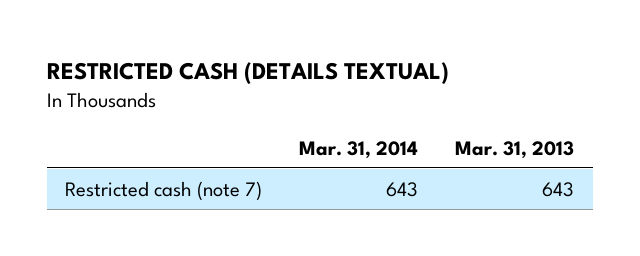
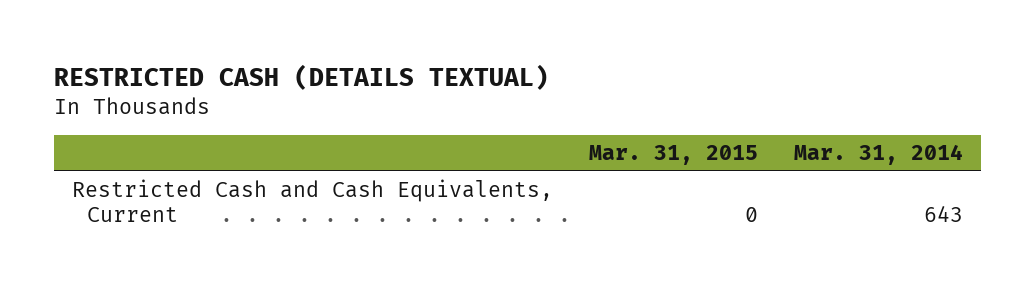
- | Mar. 31, 2014 | Mar. 31, 2013
+ | Mar. 31, 2015 | Mar. 31, 2014
- Restricted cash (note 7) | 643 | 643
+ Restricted Cash and Cash Equivalents, Current | 0 | 643

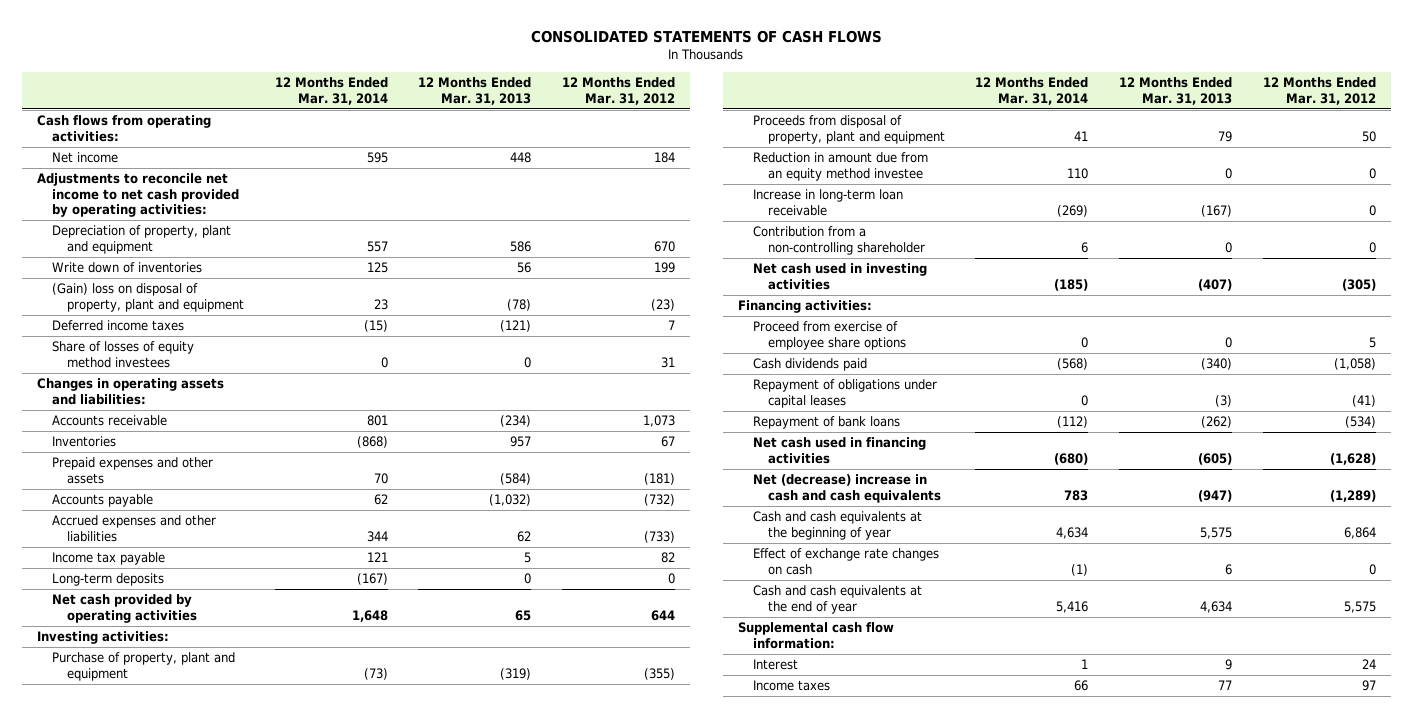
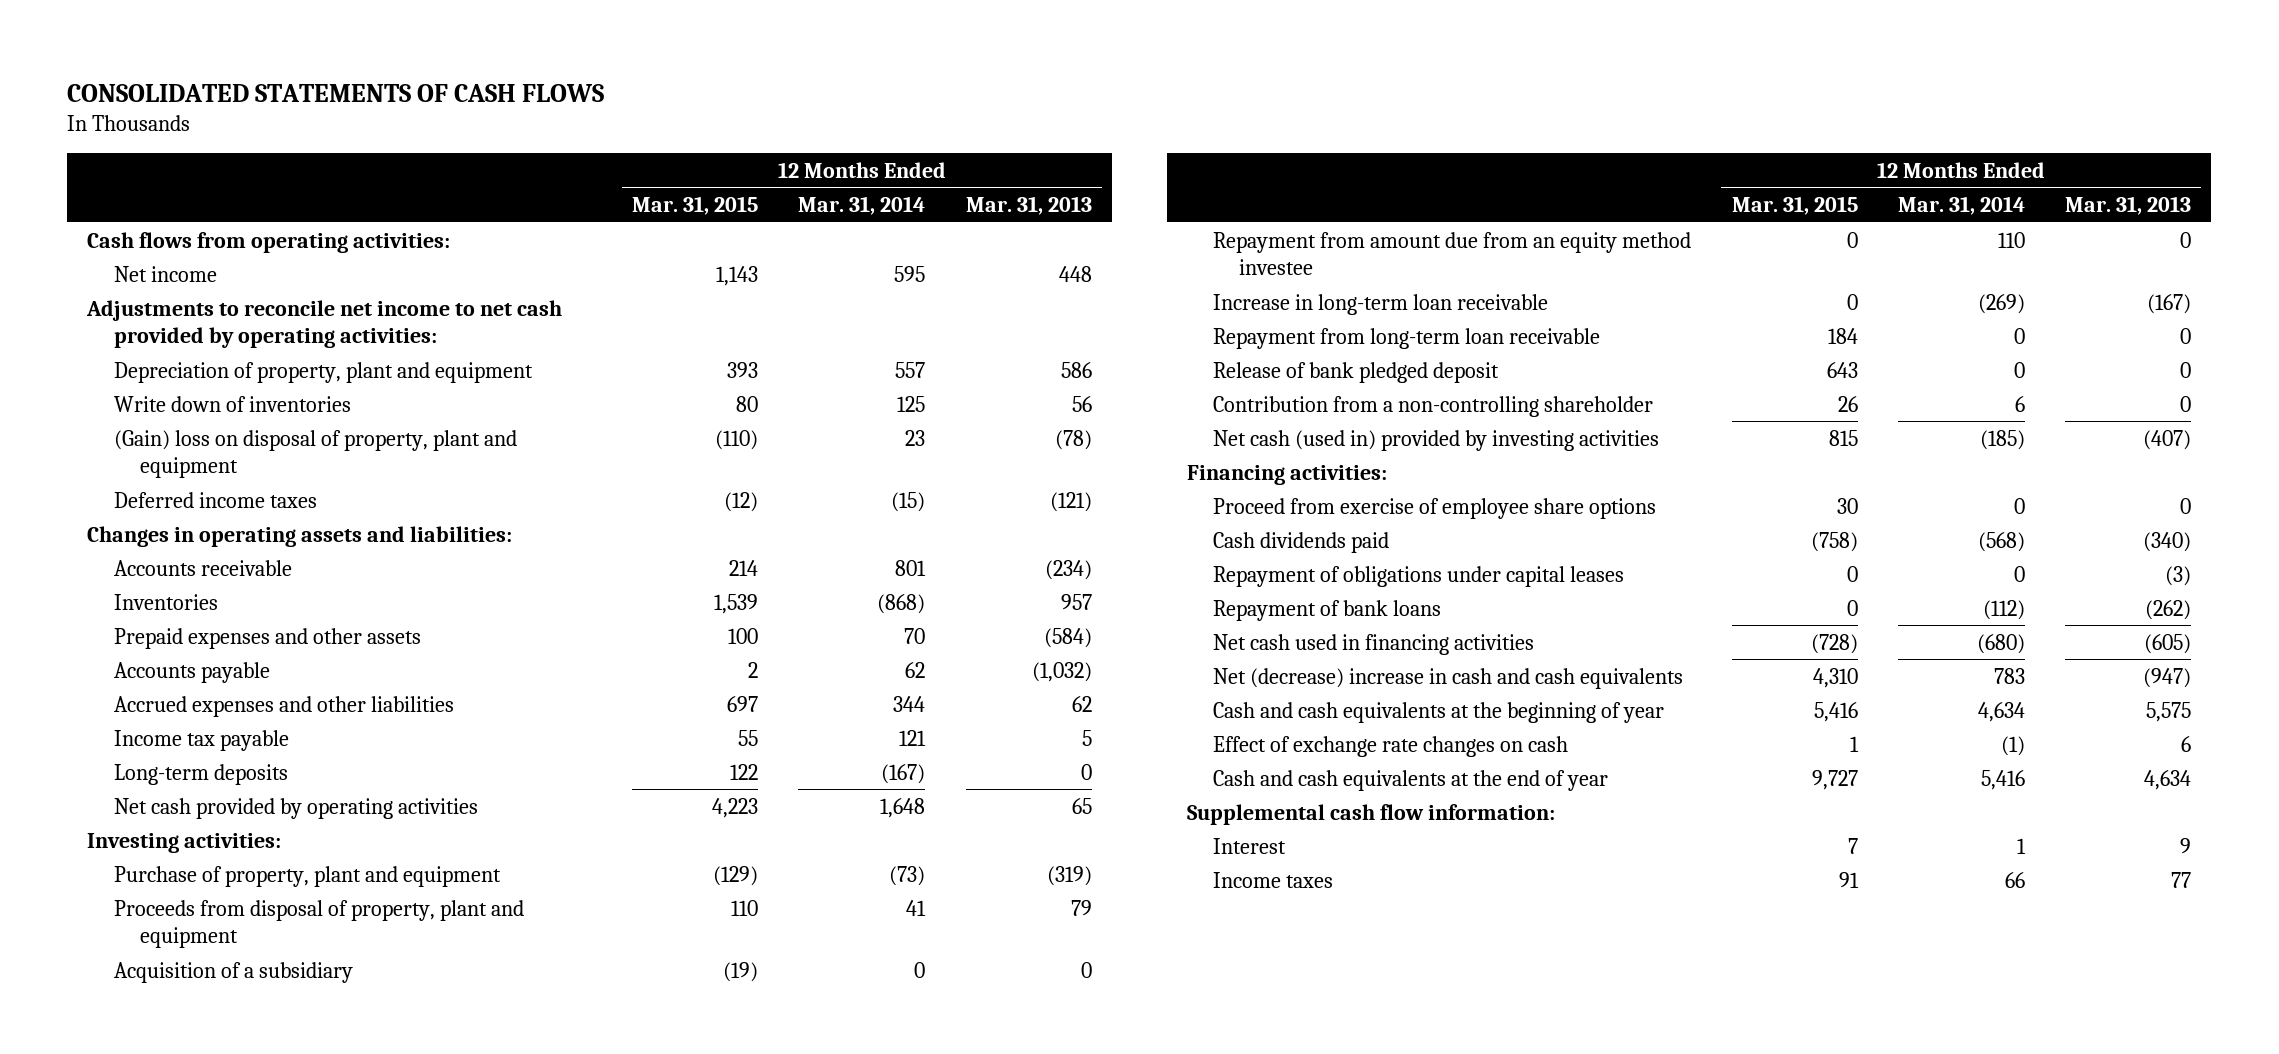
- | 12 Months Ended Mar. 31, 2014 | 12 Months Ended Mar. 31, 2013 | 12 Months Ended Mar. 31, 2012
+ | 12 Months Ended Mar. 31, 2015 | 12 Months Ended Mar. 31, 2014 | 12 Months Ended Mar. 31, 2013
- Share of losses of equity method investees | 0 | 0 | 31
- Reduction in amount due from an equity method investee | 110 | 0 | 0
+ Acquisition of a subsidiary | (19) | 0 | 0
+ Repayment from amount due from an equity method investee | 0 | 110 | 0
+ Repayment from long-term loan receivable | 184 | 0 | 0
+ Release of bank pledged deposit | 643 | 0 | 0
- Net cash used in investing activities | (185) | (407) | (305)
+ Net cash (used in) provided by investing activities | 815 | (185) | (407)

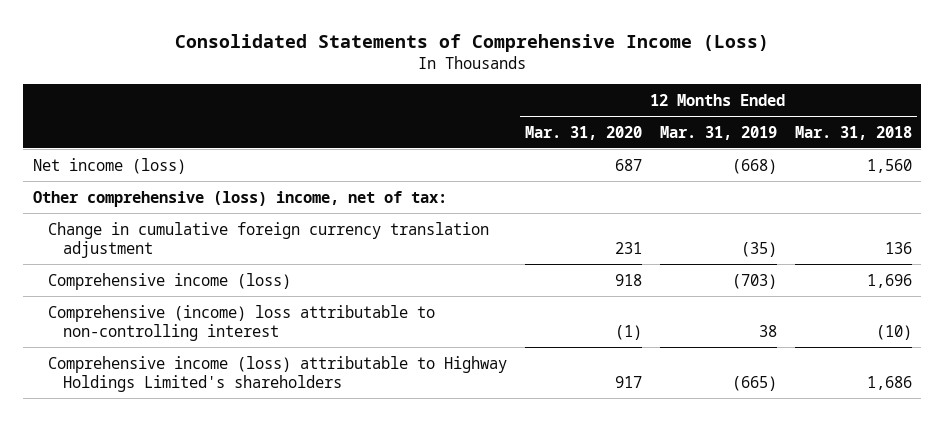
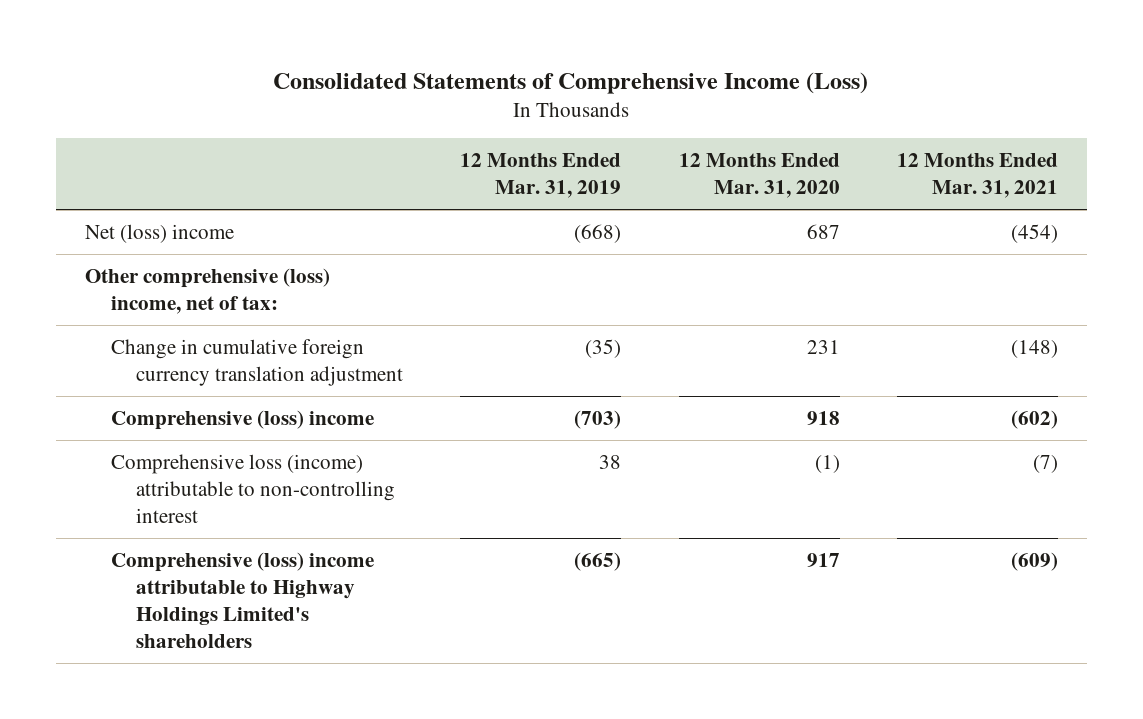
- | 12 Months Ended Mar. 31, 2020 | 12 Months Ended Mar. 31, 2019 | 12 Months Ended Mar. 31, 2018
+ | 12 Months Ended Mar. 31, 2019 | 12 Months Ended Mar. 31, 2020 | 12 Months Ended Mar. 31, 2021
- Net income (loss) | 687 | (668) | 1,560
+ Net (loss) income | (668) | 687 | (454)
- Comprehensive income (loss) | 918 | (703) | 1,696
- Comprehensive (income) loss attributable to non-controlling interest | (1) | 38 | (10)
- Comprehensive income (loss) attributable to Highway Holdings Limited's shareholders | 917 | (665) | 1,686
+ Comprehensive (loss) income | (703) | 918 | (602)
+ Comprehensive loss (income) attributable to non-controlling interest | 38 | (1) | (7)
+ Comprehensive (loss) income attributable to Highway Holdings Limited's shareholders | (665) | 917 | (609)

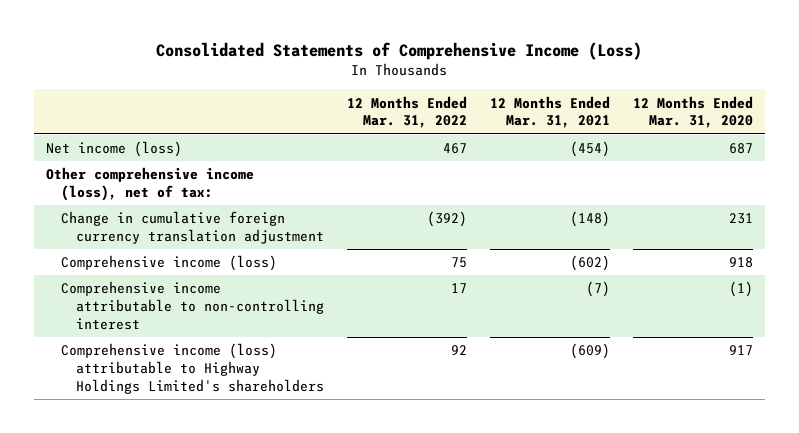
- | 12 Months Ended Mar. 31, 2019 | 12 Months Ended Mar. 31, 2020 | 12 Months Ended Mar. 31, 2021
+ | 12 Months Ended Mar. 31, 2022 | 12 Months Ended Mar. 31, 2021 | 12 Months Ended Mar. 31, 2020
- Net (loss) income | (668) | 687 | (454)
- Other comprehensive (loss) income, net of tax:
+ Net income (loss) | 467 | (454) | 687
+ Other comprehensive income (loss), net of tax:
- Comprehensive (loss) income | (703) | 918 | (602)
- Comprehensive loss (income) attributable to non-controlling interest | 38 | (1) | (7)
- Comprehensive (loss) income attributable to Highway Holdings Limited's shareholders | (665) | 917 | (609)
+ Comprehensive income (loss) | 75 | (602) | 918
+ Comprehensive income attributable to non-controlling interest | 17 | (7) | (1)
+ Comprehensive income (loss) attributable to Highway Holdings Limited's shareholders | 92 | (609) | 917

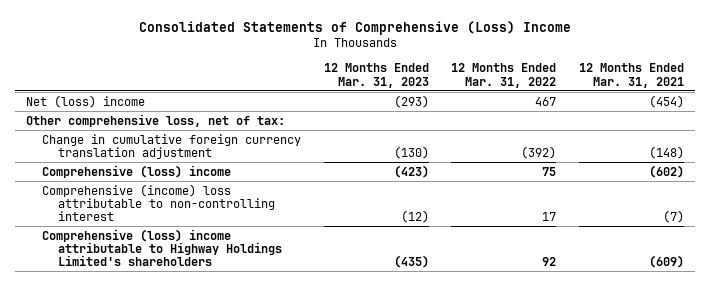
- Consolidated Statements of Comprehensive Income (Loss)
+ Consolidated Statements of Comprehensive (Loss) Income
- | 12 Months Ended Mar. 31, 2022 | 12 Months Ended Mar. 31, 2021 | 12 Months Ended Mar. 31, 2020
+ | 12 Months Ended Mar. 31, 2023 | 12 Months Ended Mar. 31, 2022 | 12 Months Ended Mar. 31, 2021
- Net income (loss) | 467 | (454) | 687
- Other comprehensive income (loss), net of tax:
+ Net (loss) income | (293) | 467 | (454)
+ Other comprehensive loss, net of tax:
- Comprehensive income (loss) | 75 | (602) | 918
- Comprehensive income attributable to non-controlling interest | 17 | (7) | (1)
- Comprehensive income (loss) attributable to Highway Holdings Limited's shareholders | 92 | (609) | 917
+ Comprehensive (loss) income | (423) | 75 | (602)
+ Comprehensive (income) loss attributable to non-controlling interest | (12) | 17 | (7)
+ Comprehensive (loss) income attributable to Highway Holdings Limited's shareholders | (435) | 92 | (609)

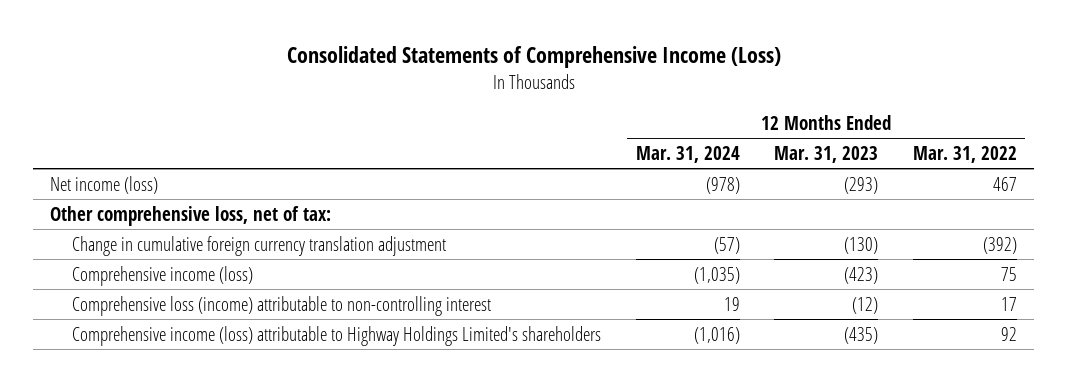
- Consolidated Statements of Comprehensive (Loss) Income
+ Consolidated Statements of Comprehensive Income (Loss)
- | 12 Months Ended Mar. 31, 2023 | 12 Months Ended Mar. 31, 2022 | 12 Months Ended Mar. 31, 2021
+ | 12 Months Ended Mar. 31, 2024 | 12 Months Ended Mar. 31, 2023 | 12 Months Ended Mar. 31, 2022
- Net (loss) income | (293) | 467 | (454)
+ Net income (loss) | (978) | (293) | 467
- Comprehensive (loss) income | (423) | 75 | (602)
- Comprehensive (income) loss attributable to non-controlling interest | (12) | 17 | (7)
- Comprehensive (loss) income attributable to Highway Holdings Limited's shareholders | (435) | 92 | (609)
+ Comprehensive income (loss) | (1,035) | (423) | 75
+ Comprehensive loss (income) attributable to non-controlling interest | 19 | (12) | 17
+ Comprehensive income (loss) attributable to Highway Holdings Limited's shareholders | (1,016) | (435) | 92

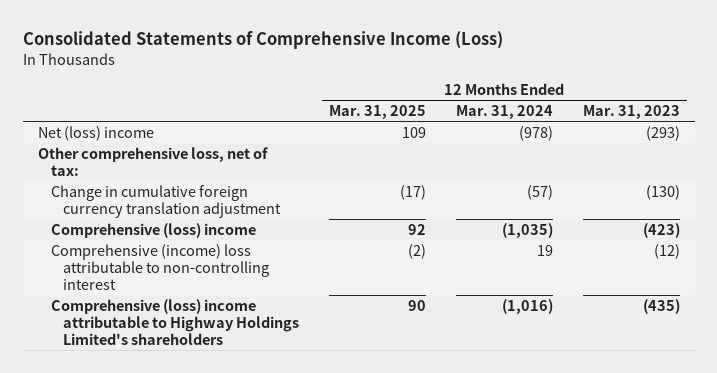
- | 12 Months Ended Mar. 31, 2024 | 12 Months Ended Mar. 31, 2023 | 12 Months Ended Mar. 31, 2022
+ | 12 Months Ended Mar. 31, 2025 | 12 Months Ended Mar. 31, 2024 | 12 Months Ended Mar. 31, 2023
- Net income (loss) | (978) | (293) | 467
+ Net (loss) income | 109 | (978) | (293)
- Comprehensive income (loss) | (1,035) | (423) | 75
- Comprehensive loss (income) attributable to non-controlling interest | 19 | (12) | 17
- Comprehensive income (loss) attributable to Highway Holdings Limited's shareholders | (1,016) | (435) | 92
+ Comprehensive (loss) income | 92 | (1,035) | (423)
+ Comprehensive (income) loss attributable to non-controlling interest | (2) | 19 | (12)
+ Comprehensive (loss) income attributable to Highway Holdings Limited's shareholders | 90 | (1,016) | (435)

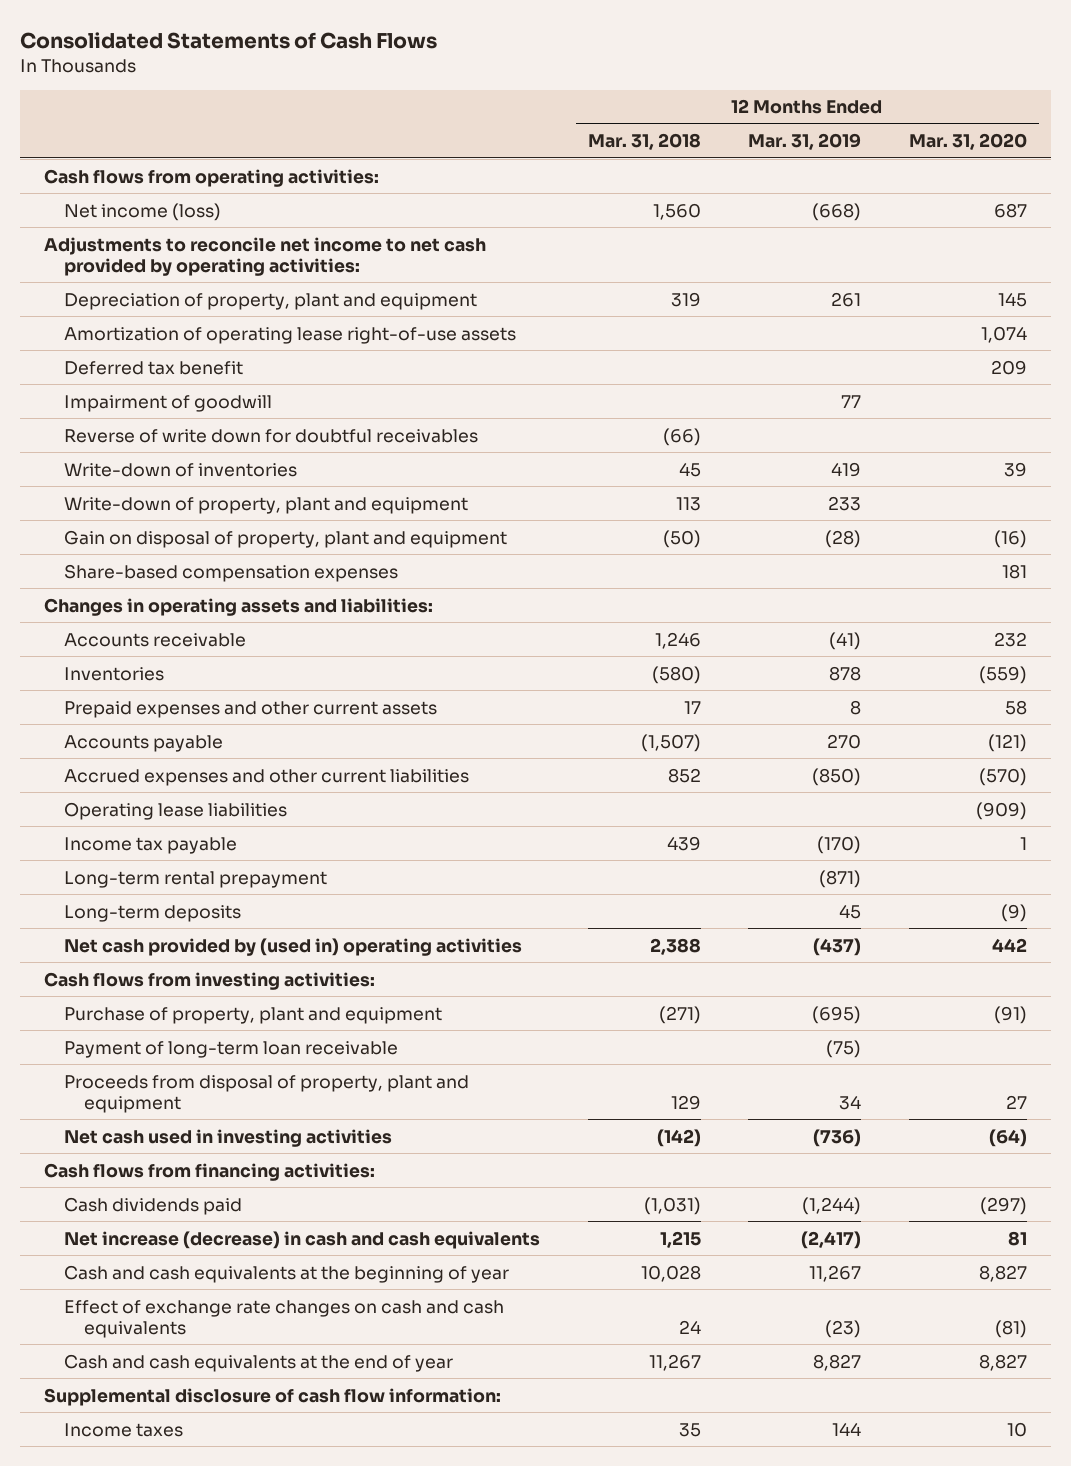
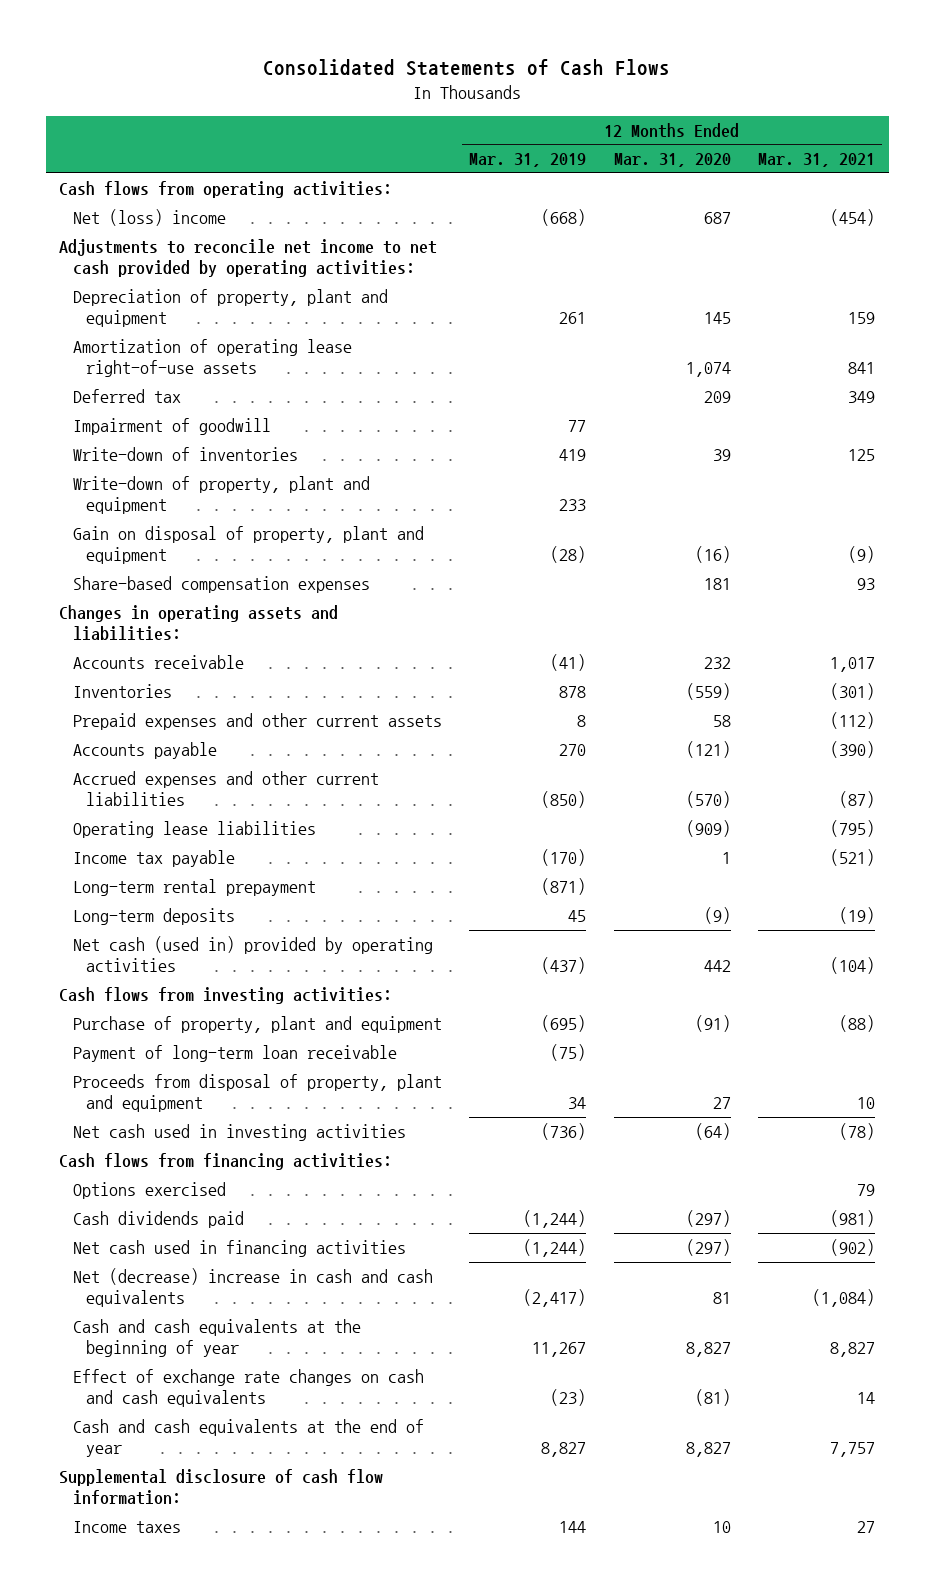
- | 12 Months Ended Mar. 31, 2018 | 12 Months Ended Mar. 31, 2019 | 12 Months Ended Mar. 31, 2020
+ | 12 Months Ended Mar. 31, 2019 | 12 Months Ended Mar. 31, 2020 | 12 Months Ended Mar. 31, 2021
- Net income (loss) | 1,560 | (668) | 687
+ Net (loss) income | (668) | 687 | (454)
- Deferred tax benefit | | | 209
+ Deferred tax | | 209 | 349
- Reverse of write down for doubtful receivables | (66) | |
- Net cash provided by (used in) operating activities | 2,388 | (437) | 442
+ Net cash (used in) provided by operating activities | (437) | 442 | (104)
+ Options exercised | | | 79
- Net increase (decrease) in cash and cash equivalents | 1,215 | (2,417) | 81
+ Net cash used in financing activities | (1,244) | (297) | (902)
+ Net (decrease) increase in cash and cash equivalents | (2,417) | 81 | (1,084)

